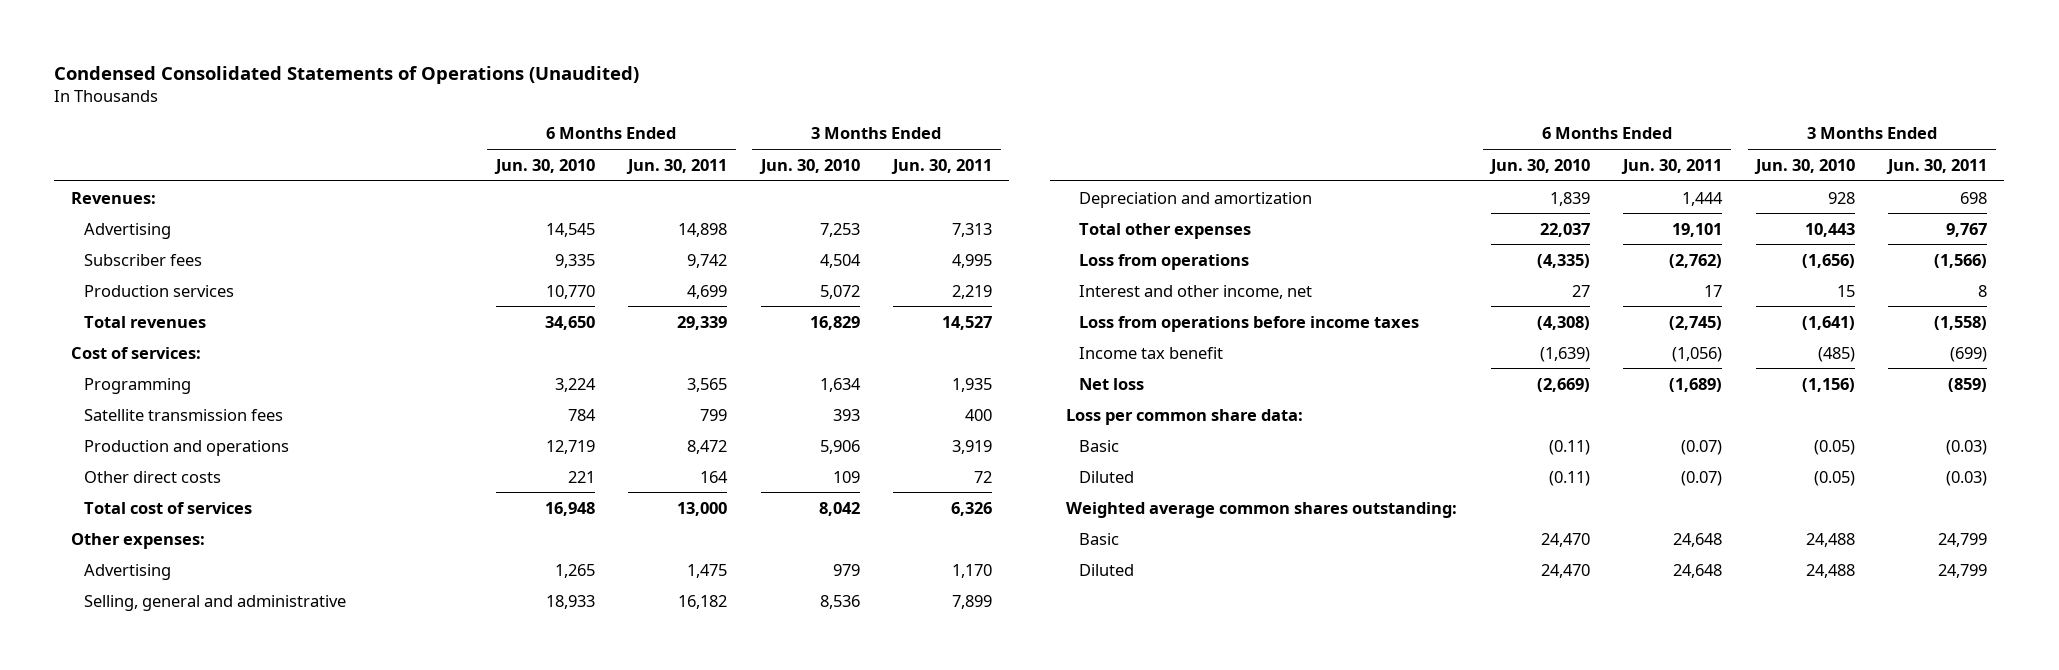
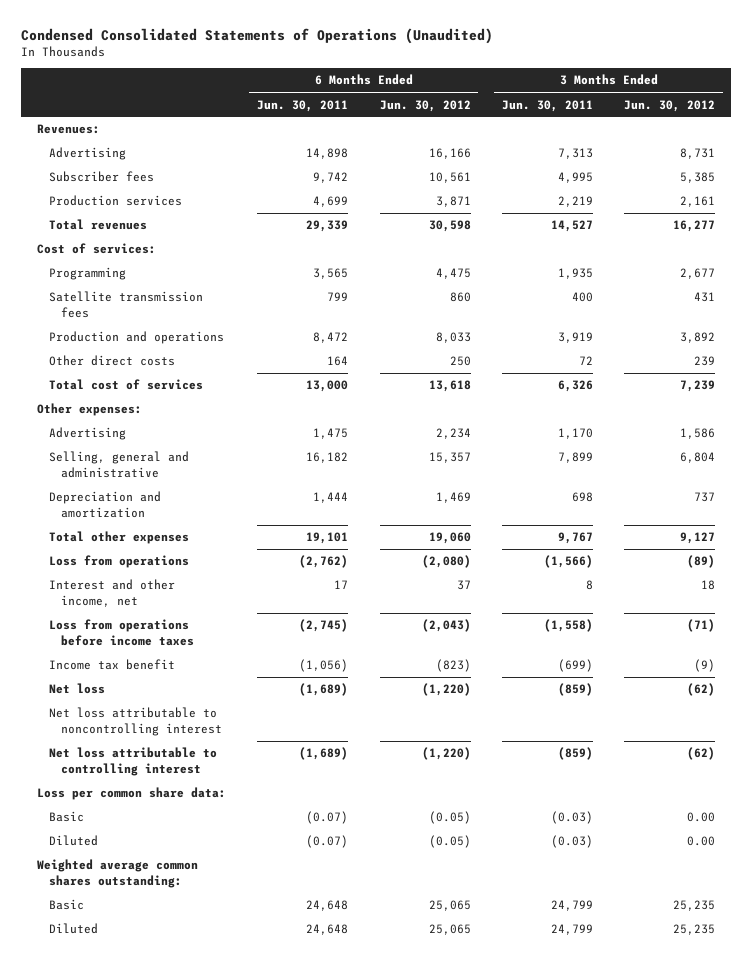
- | 6 Months Ended Jun. 30, 2010 | 6 Months Ended Jun. 30, 2011 | 3 Months Ended Jun. 30, 2010 | 3 Months Ended Jun. 30, 2011
+ | 6 Months Ended Jun. 30, 2011 | 6 Months Ended Jun. 30, 2012 | 3 Months Ended Jun. 30, 2011 | 3 Months Ended Jun. 30, 2012
+ Net loss attributable to noncontrolling interest
+ Net loss attributable to controlling interest | (1,689) | (1,220) | (859) | (62)

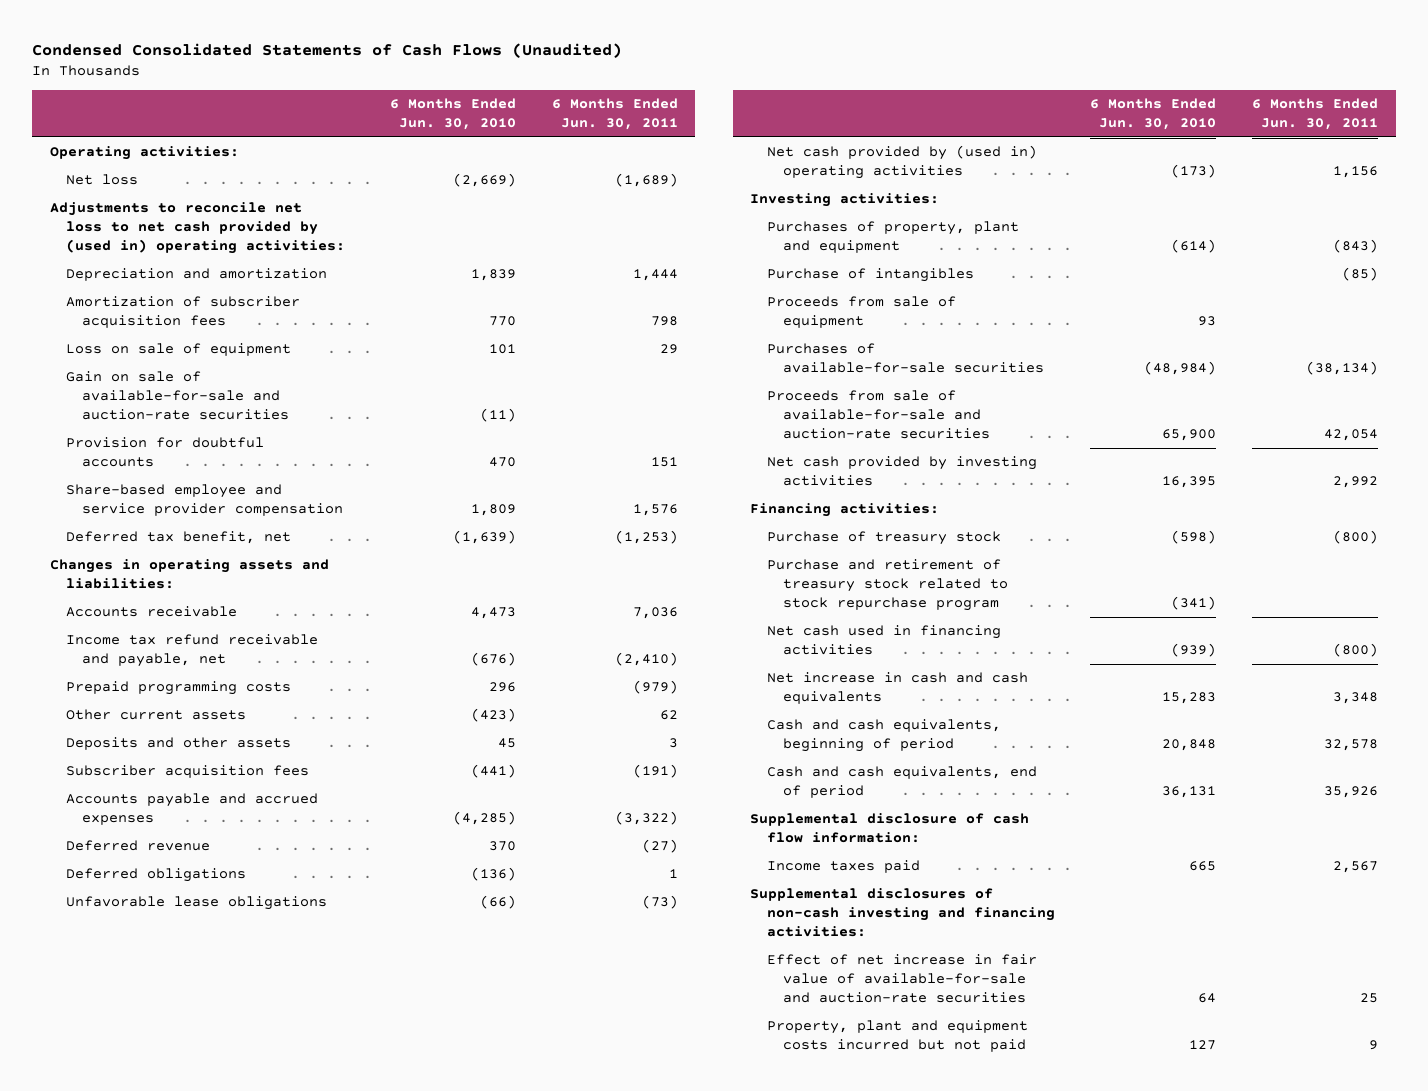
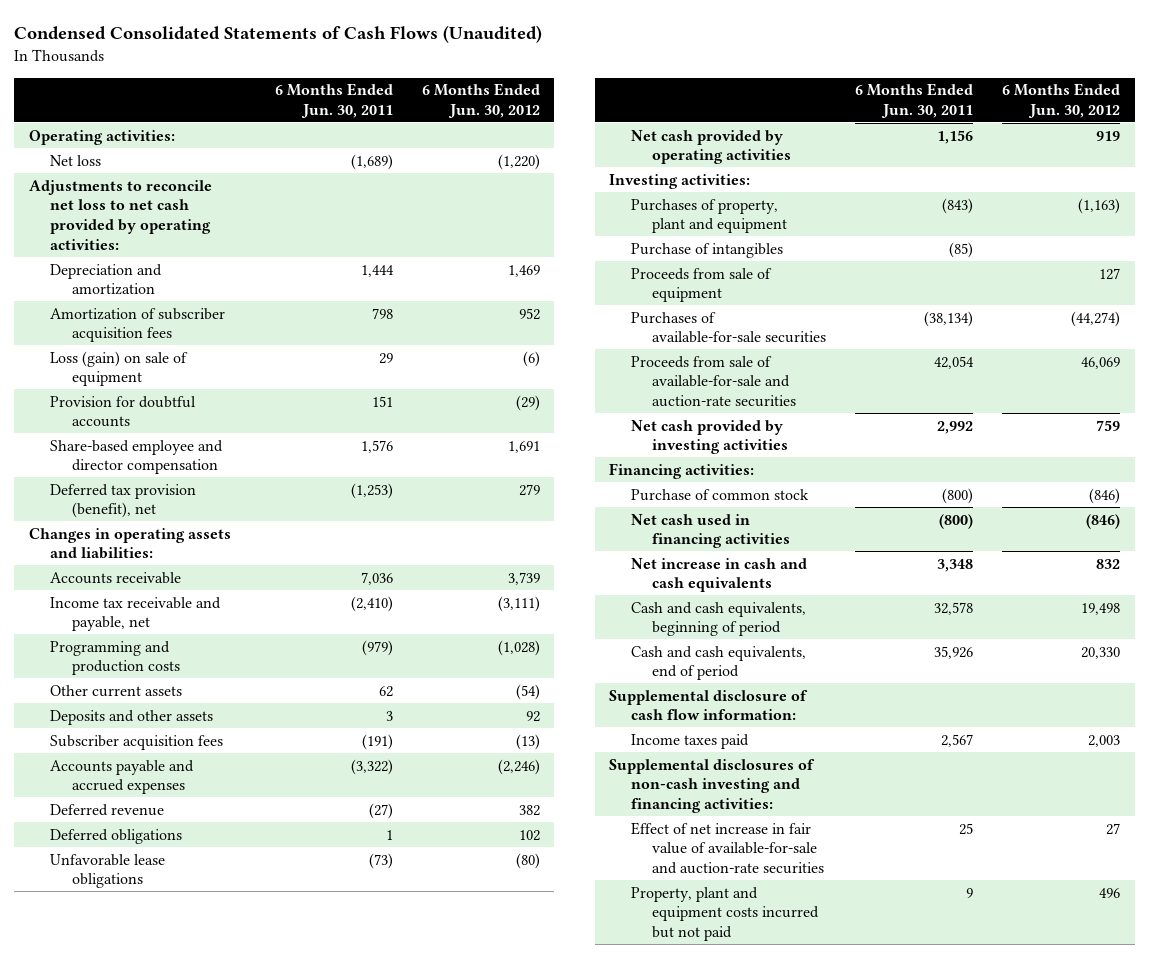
- | 6 Months Ended Jun. 30, 2010 | 6 Months Ended Jun. 30, 2011
+ | 6 Months Ended Jun. 30, 2011 | 6 Months Ended Jun. 30, 2012
- Adjustments to reconcile net loss to net cash provided by (used in) operating activities:
+ Adjustments to reconcile net loss to net cash provided by operating activities:
- Loss on sale of equipment | 101 | 29
- Gain on sale of available-for-sale and auction-rate securities | (11) |
+ Loss (gain) on sale of equipment | 29 | (6)
- Share-based employee and service provider compensation | 1,809 | 1,576
- Deferred tax benefit, net | (1,639) | (1,253)
+ Share-based employee and director compensation | 1,576 | 1,691
+ Deferred tax provision (benefit), net | (1,253) | 279
- Income tax refund receivable and payable, net | (676) | (2,410)
- Prepaid programming costs | 296 | (979)
+ Income tax receivable and payable, net | (2,410) | (3,111)
+ Programming and production costs | (979) | (1,028)
- Net cash provided by (used in) operating activities | (173) | 1,156
+ Net cash provided by operating activities | 1,156 | 919
- Purchase of treasury stock | (598) | (800)
- Purchase and retirement of treasury stock related to stock repurchase program | (341) |
+ Purchase of common stock | (800) | (846)

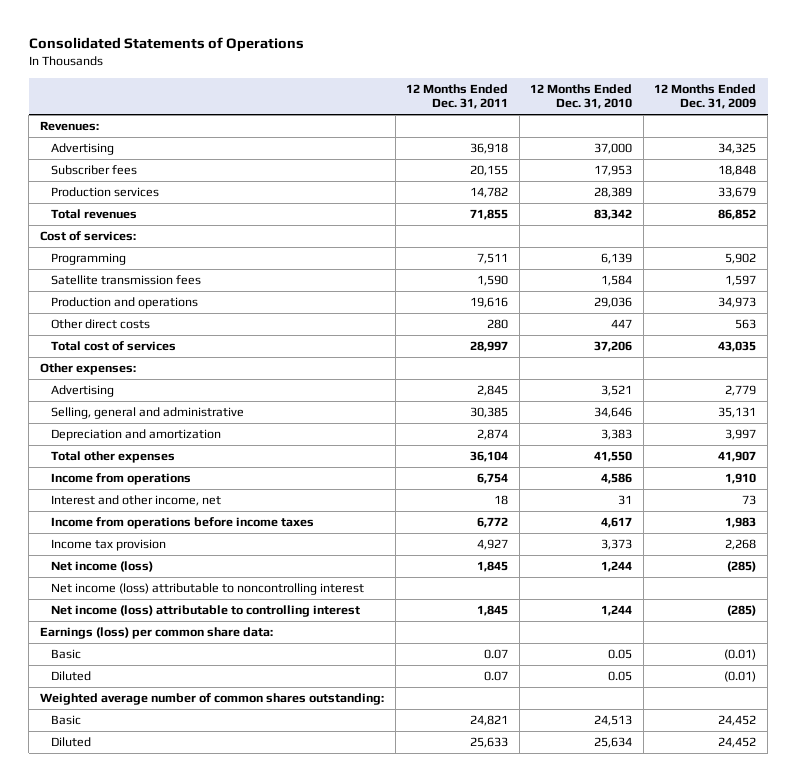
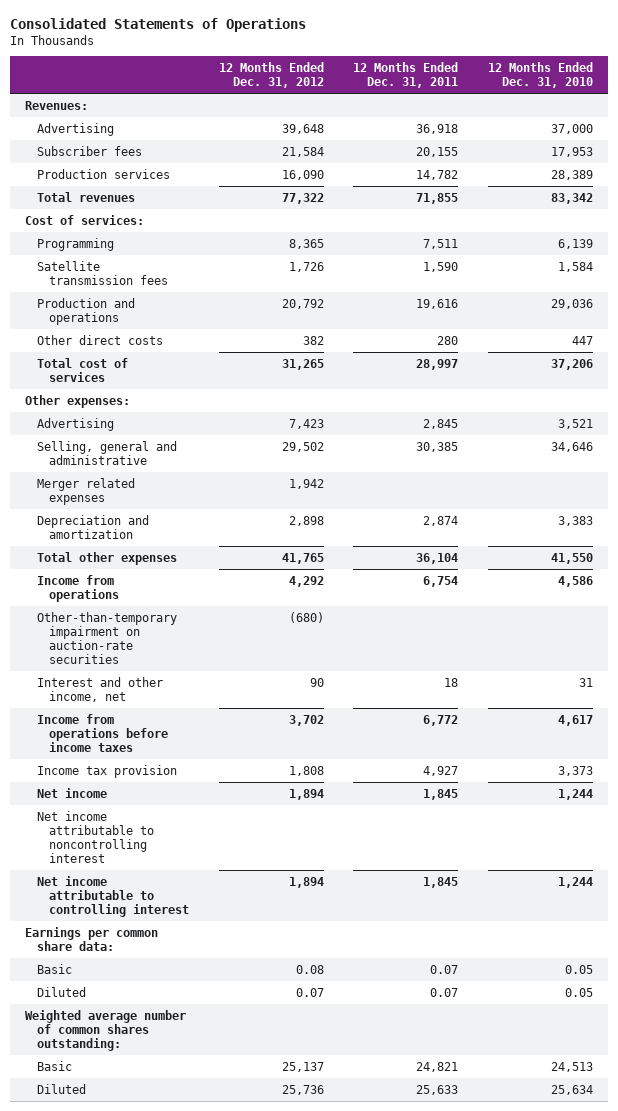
- | 12 Months Ended Dec. 31, 2011 | 12 Months Ended Dec. 31, 2010 | 12 Months Ended Dec. 31, 2009
+ | 12 Months Ended Dec. 31, 2012 | 12 Months Ended Dec. 31, 2011 | 12 Months Ended Dec. 31, 2010
+ Merger related expenses | 1,942 | |
+ Other-than-temporary impairment on auction-rate securities | (680) | |
- Net income (loss) | 1,845 | 1,244 | (285)
- Net income (loss) attributable to noncontrolling interest
- Net income (loss) attributable to controlling interest | 1,845 | 1,244 | (285)
- Earnings (loss) per common share data:
+ Net income | 1,894 | 1,845 | 1,244
+ Net income attributable to noncontrolling interest
+ Net income attributable to controlling interest | 1,894 | 1,845 | 1,244
+ Earnings per common share data:

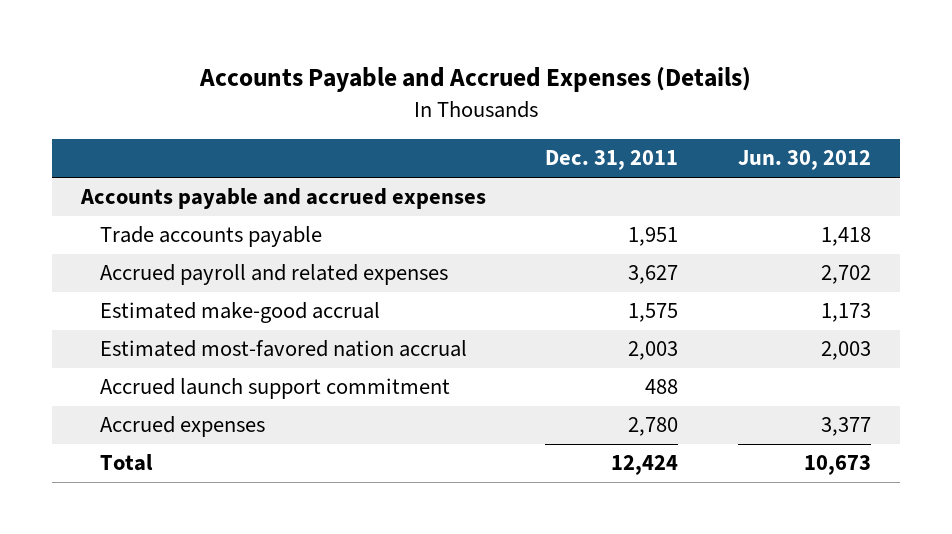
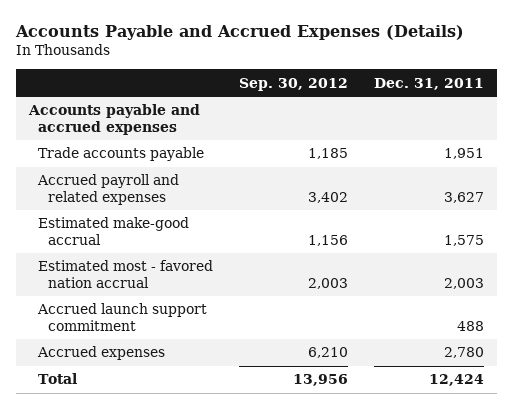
- | Dec. 31, 2011 | Jun. 30, 2012
+ | Sep. 30, 2012 | Dec. 31, 2011
- Estimated most-favored nation accrual | 2,003 | 2,003
+ Estimated most - favored nation accrual | 2,003 | 2,003

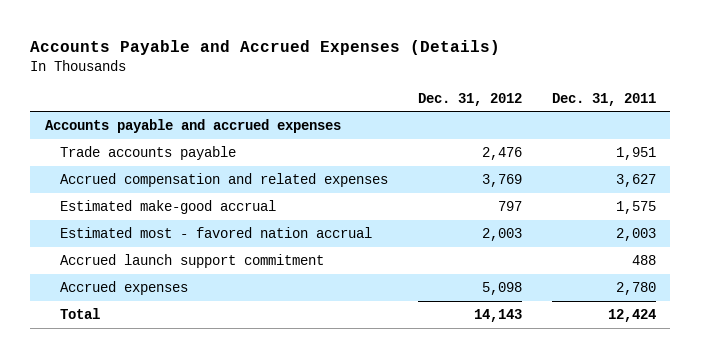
- | Sep. 30, 2012 | Dec. 31, 2011
+ | Dec. 31, 2012 | Dec. 31, 2011
- Accrued payroll and related expenses | 3,402 | 3,627
+ Accrued compensation and related expenses | 3,769 | 3,627

